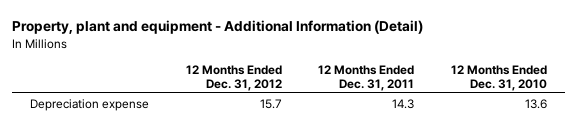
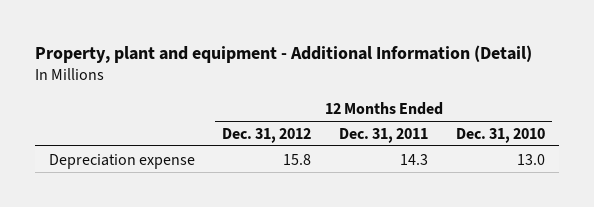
- Depreciation expense | 15.7 | 14.3 | 13.6
+ Depreciation expense | 15.8 | 14.3 | 13.0

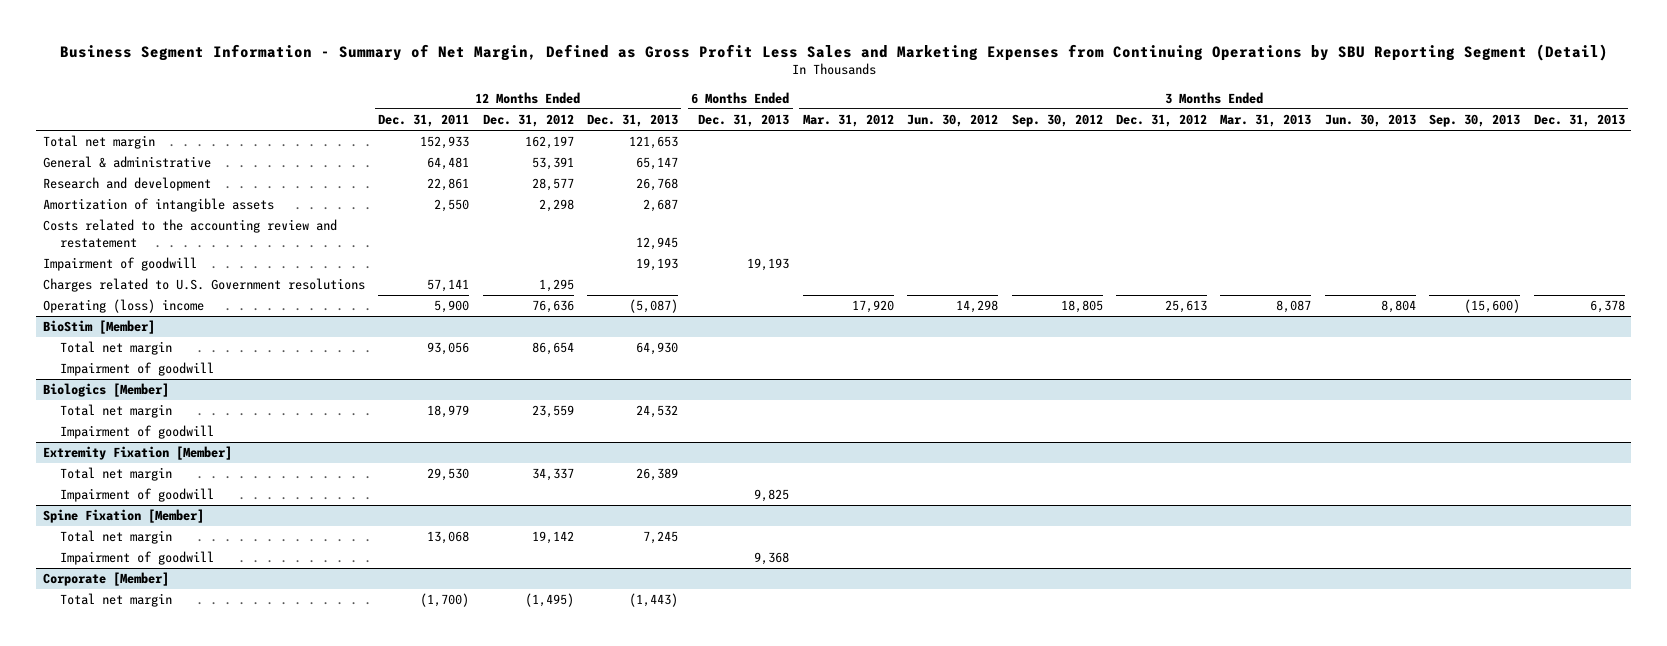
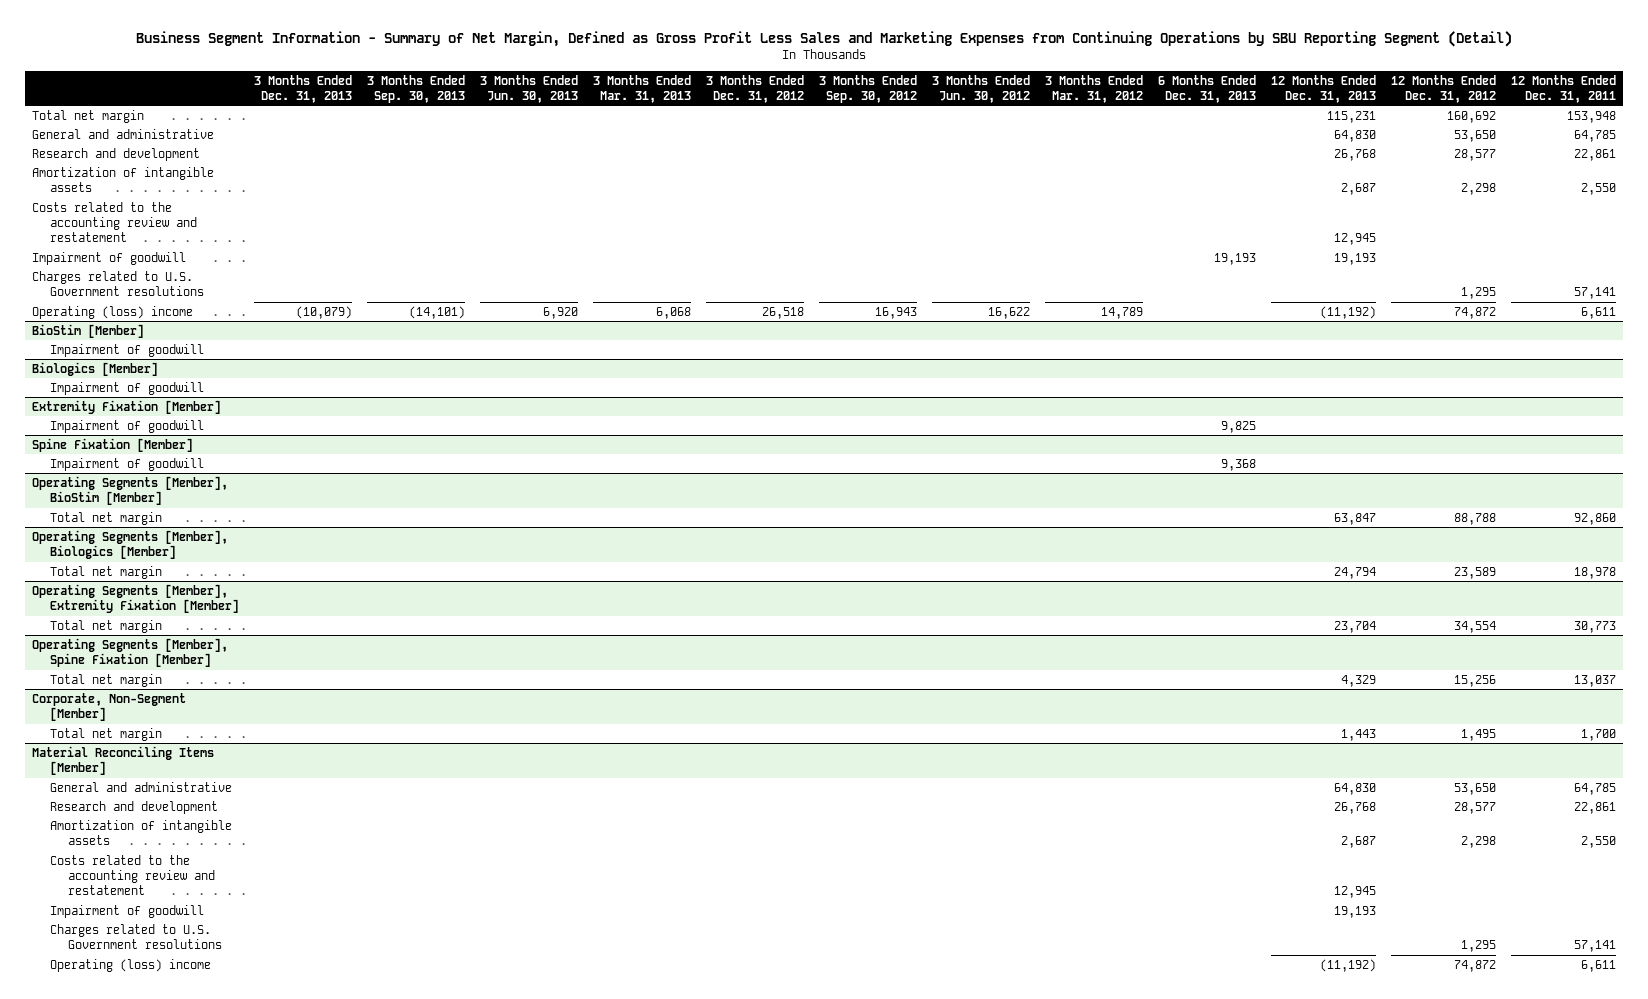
- | 12 Months Ended Dec. 31, 2011 | 12 Months Ended Dec. 31, 2012 | 12 Months Ended Dec. 31, 2013 | 6 Months Ended Dec. 31, 2013 | 3 Months Ended Mar. 31, 2012 | 3 Months Ended Jun. 30, 2012 | 3 Months Ended Sep. 30, 2012 | 3 Months Ended Dec. 31, 2012 | 3 Months Ended Mar. 31, 2013 | 3 Months Ended Jun. 30, 2013 | 3 Months Ended Sep. 30, 2013 | 3 Months Ended Dec. 31, 2013
+ | 3 Months Ended Dec. 31, 2013 | 3 Months Ended Sep. 30, 2013 | 3 Months Ended Jun. 30, 2013 | 3 Months Ended Mar. 31, 2013 | 3 Months Ended Dec. 31, 2012 | 3 Months Ended Sep. 30, 2012 | 3 Months Ended Jun. 30, 2012 | 3 Months Ended Mar. 31, 2012 | 6 Months Ended Dec. 31, 2013 | 12 Months Ended Dec. 31, 2013 | 12 Months Ended Dec. 31, 2012 | 12 Months Ended Dec. 31, 2011
- Total net margin | 152,933 | 162,197 | 121,653 | | | | | | | | |
- General & administrative | 64,481 | 53,391 | 65,147 | | | | | | | | |
+ Total net margin | | | | | | | | | | 115,231 | 160,692 | 153,948
+ General and administrative | | | | | | | | | | 64,830 | 53,650 | 64,785
- Operating (loss) income | 5,900 | 76,636 | (5,087) | | 17,920 | 14,298 | 18,805 | 25,613 | 8,087 | 8,804 | (15,600) | 6,378
+ Operating (loss) income | (10,079) | (14,101) | 6,920 | 6,068 | 26,518 | 16,943 | 16,622 | 14,789 | | (11,192) | 74,872 | 6,611
@ BioStim [Member]
- Total net margin | 93,056 | 86,654 | 64,930 | | | | | | | | |
@ Biologics [Member]
- Total net margin | 18,979 | 23,559 | 24,532 | | | | | | | | |
@ Extremity Fixation [Member]
- Total net margin | 29,530 | 34,337 | 26,389 | | | | | | | | |
@ Spine Fixation [Member]
- Total net margin | 13,068 | 19,142 | 7,245 | | | | | | | | |
- Corporate [Member]
- Total net margin | (1,700) | (1,495) | (1,443) | | | | | | | | |
+ Operating Segments [Member], BioStim [Member]
+ Total net margin | | | | | | | | | | 63,847 | 88,788 | 92,860
+ Operating Segments [Member], Biologics [Member]
+ Total net margin | | | | | | | | | | 24,794 | 23,589 | 18,978
+ Operating Segments [Member], Extremity Fixation [Member]
+ Total net margin | | | | | | | | | | 23,704 | 34,554 | 30,773
+ Operating Segments [Member], Spine Fixation [Member]
+ Total net margin | | | | | | | | | | 4,329 | 15,256 | 13,037
+ Corporate, Non-Segment [Member]
+ Total net margin | | | | | | | | | | 1,443 | 1,495 | 1,700
+ Material Reconciling Items [Member]
+ General and administrative | | | | | | | | | | 64,830 | 53,650 | 64,785
+ Research and development | | | | | | | | | | 26,768 | 28,577 | 22,861
+ Amortization of intangible assets | | | | | | | | | | 2,687 | 2,298 | 2,550
+ Costs related to the accounting review and restatement | | | | | | | | | | 12,945 | |
+ Impairment of goodwill | | | | | | | | | | 19,193 | |
+ Charges related to U.S. Government resolutions | | | | | | | | | | | 1,295 | 57,141
+ Operating (loss) income | | | | | | | | | | (11,192) | 74,872 | 6,611

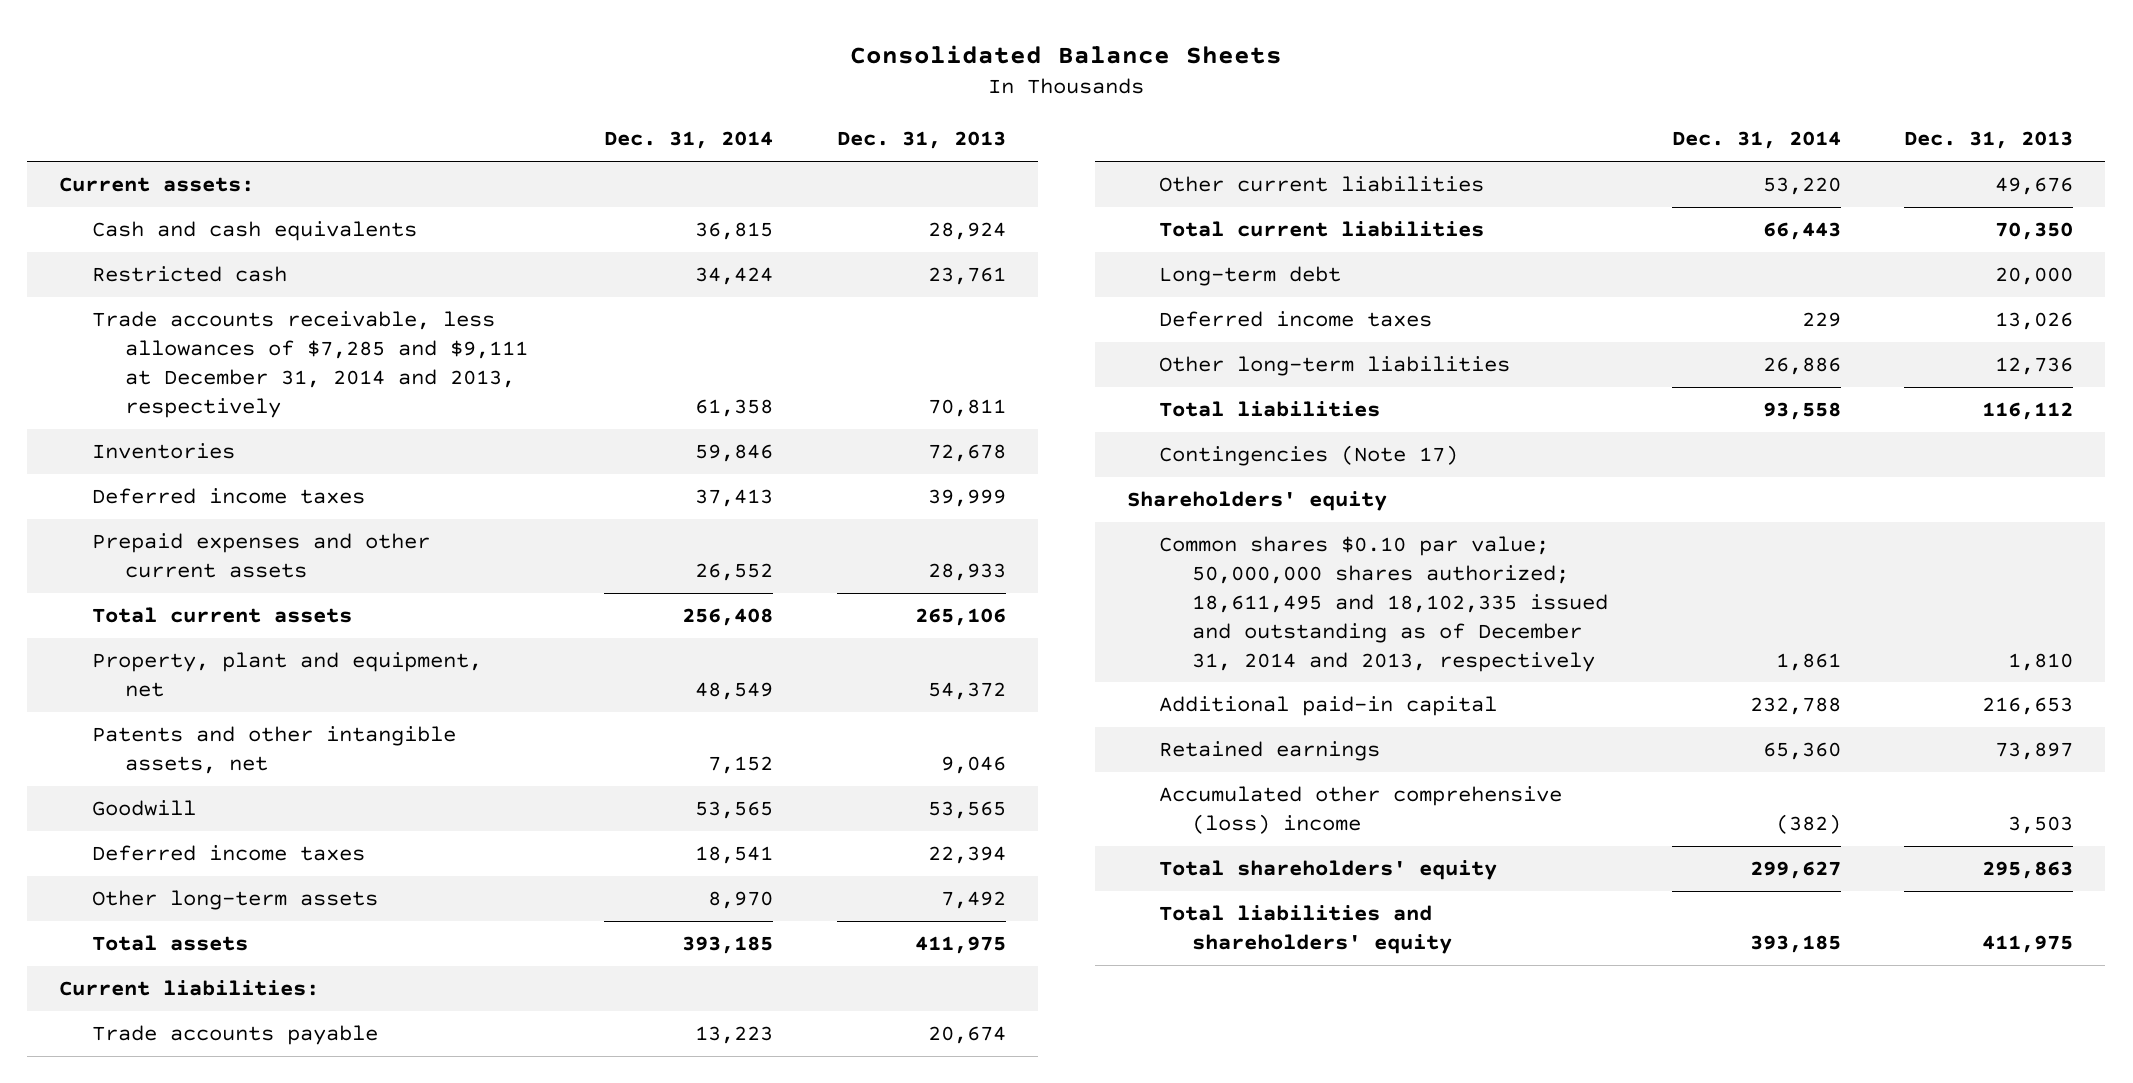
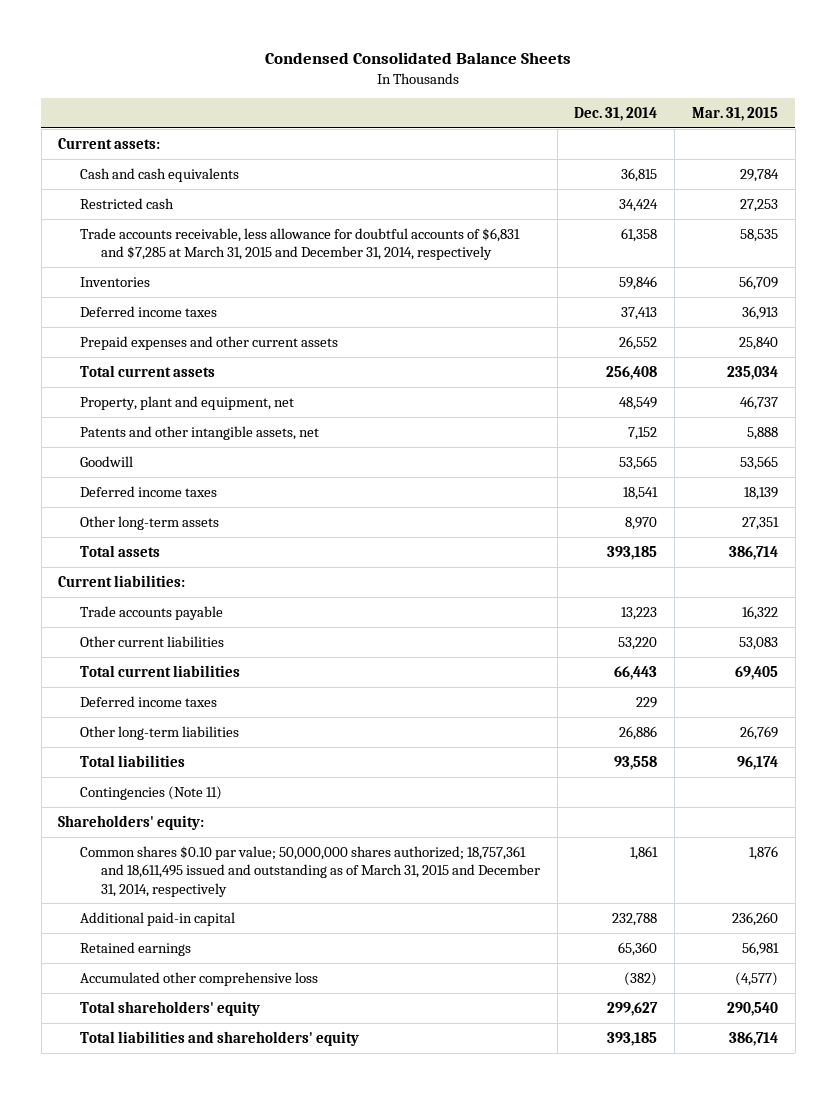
- Consolidated Balance Sheets
+ Condensed Consolidated Balance Sheets
- | Dec. 31, 2014 | Dec. 31, 2013
+ | Dec. 31, 2014 | Mar. 31, 2015
- Trade accounts receivable, less allowances of $7,285 and $9,111 at December 31, 2014 and 2013, respectively | 61,358 | 70,811
+ Trade accounts receivable, less allowance for doubtful accounts of $6,831 and $7,285 at March 31, 2015 and December 31, 2014, respectively | 61,358 | 58,535
- Long-term debt | | 20,000
- Contingencies (Note 17)
- Shareholders' equity
- Common shares $0.10 par value; 50,000,000 shares authorized; 18,611,495 and 18,102,335 issued and outstanding as of December 31, 2014 and 2013, respectively | 1,861 | 1,810
+ Contingencies (Note 11)
+ Shareholders' equity:
+ Common shares $0.10 par value; 50,000,000 shares authorized; 18,757,361 and 18,611,495 issued and outstanding as of March 31, 2015 and December 31, 2014, respectively | 1,861 | 1,876
- Accumulated other comprehensive (loss) income | (382) | 3,503
+ Accumulated other comprehensive loss | (382) | (4,577)

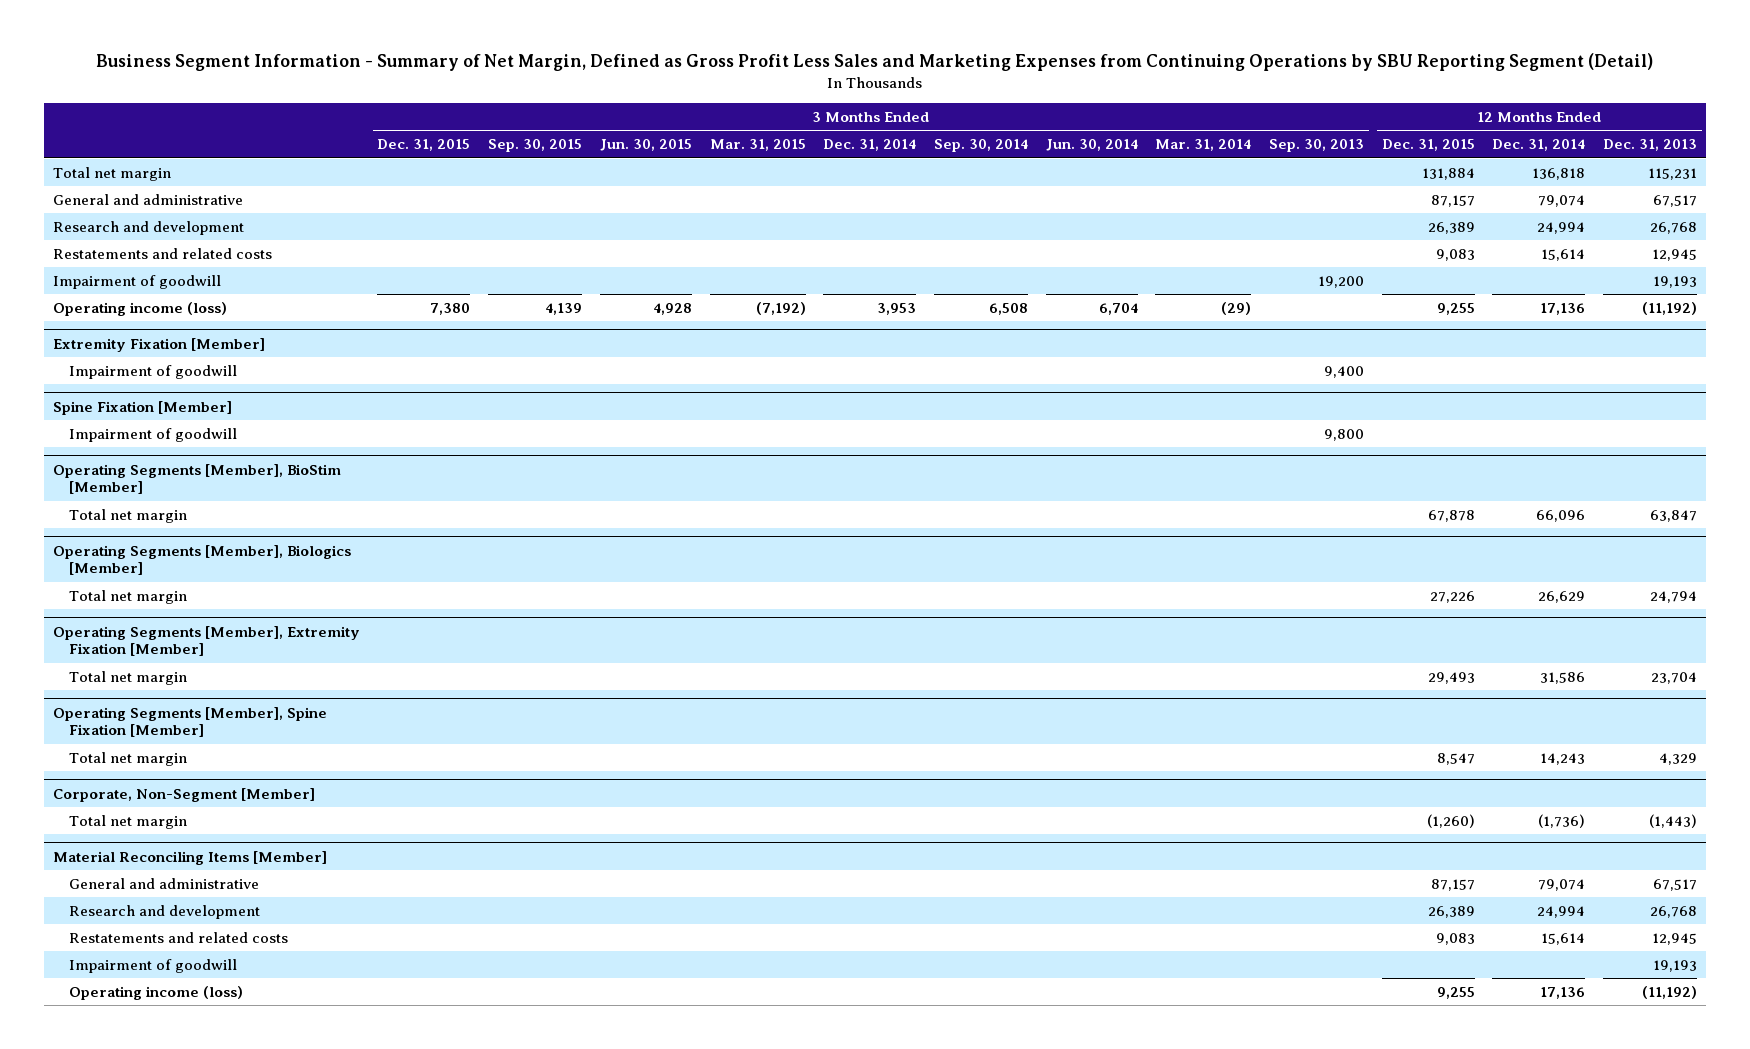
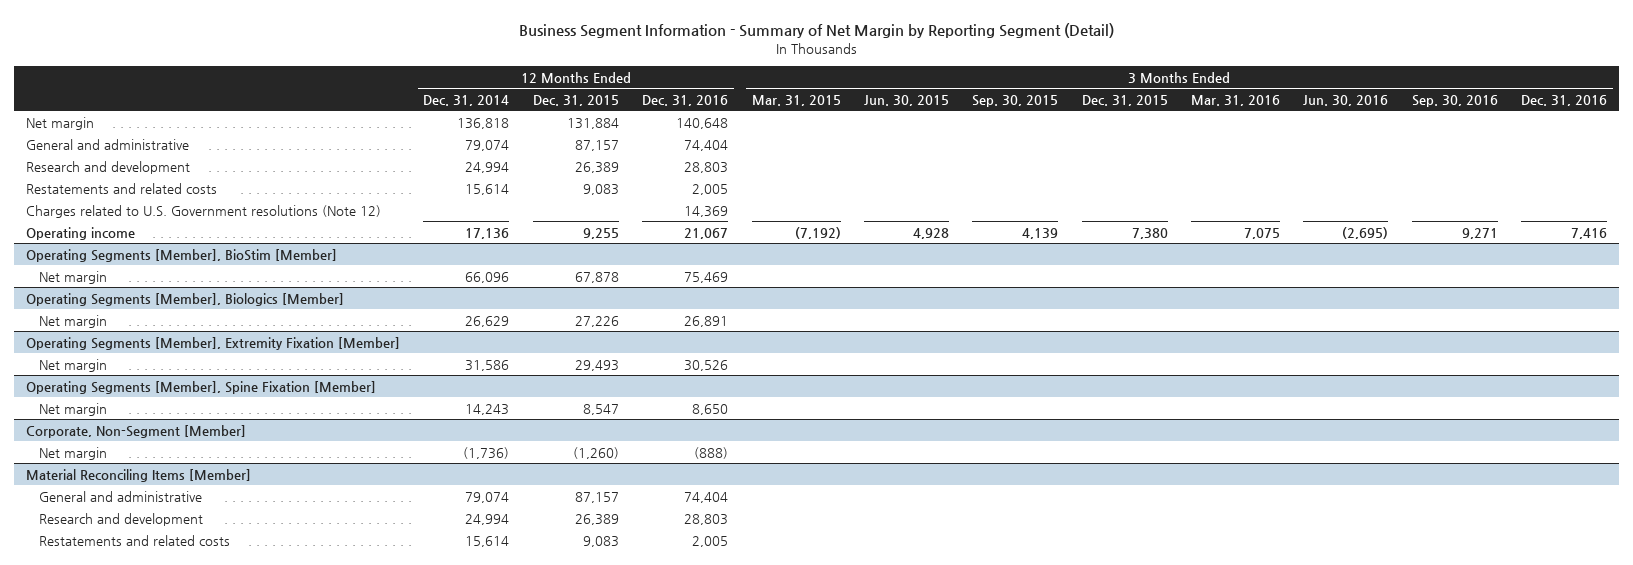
- Business Segment Information - Summary of Net Margin, Defined as Gross Profit Less Sales and Marketing Expenses from Continuing Operations by SBU Reporting Segment (Detail)
+ Business Segment Information - Summary of Net Margin by Reporting Segment (Detail)
- | 3 Months Ended Dec. 31, 2015 | 3 Months Ended Sep. 30, 2015 | 3 Months Ended Jun. 30, 2015 | 3 Months Ended Mar. 31, 2015 | 3 Months Ended Dec. 31, 2014 | 3 Months Ended Sep. 30, 2014 | 3 Months Ended Jun. 30, 2014 | 3 Months Ended Mar. 31, 2014 | 3 Months Ended Sep. 30, 2013 | 12 Months Ended Dec. 31, 2015 | 12 Months Ended Dec. 31, 2014 | 12 Months Ended Dec. 31, 2013
+ | 12 Months Ended Dec. 31, 2014 | 12 Months Ended Dec. 31, 2015 | 12 Months Ended Dec. 31, 2016 | 3 Months Ended Mar. 31, 2015 | 3 Months Ended Jun. 30, 2015 | 3 Months Ended Sep. 30, 2015 | 3 Months Ended Dec. 31, 2015 | 3 Months Ended Mar. 31, 2016 | 3 Months Ended Jun. 30, 2016 | 3 Months Ended Sep. 30, 2016 | 3 Months Ended Dec. 31, 2016
- Total net margin | | | | | | | | | | 131,884 | 136,818 | 115,231
+ Net margin | 136,818 | 131,884 | 140,648 | | | | | | | |
- Impairment of goodwill | | | | | | | | | 19,200 | | | 19,193
- Operating income (loss) | 7,380 | 4,139 | 4,928 | (7,192) | 3,953 | 6,508 | 6,704 | (29) | | 9,255 | 17,136 | (11,192)
- Extremity Fixation [Member]
- Impairment of goodwill | | | | | | | | | 9,400 | | |
- Spine Fixation [Member]
- Impairment of goodwill | | | | | | | | | 9,800 | | |
+ Charges related to U.S. Government resolutions (Note 12) | | | 14,369 | | | | | | | |
+ Operating income | 17,136 | 9,255 | 21,067 | (7,192) | 4,928 | 4,139 | 7,380 | 7,075 | (2,695) | 9,271 | 7,416
@ Operating Segments [Member], BioStim [Member]
- Total net margin | | | | | | | | | | 67,878 | 66,096 | 63,847
+ Net margin | 66,096 | 67,878 | 75,469 | | | | | | | |
@ Operating Segments [Member], Biologics [Member]
- Total net margin | | | | | | | | | | 27,226 | 26,629 | 24,794
+ Net margin | 26,629 | 27,226 | 26,891 | | | | | | | |
@ Operating Segments [Member], Extremity Fixation [Member]
- Total net margin | | | | | | | | | | 29,493 | 31,586 | 23,704
+ Net margin | 31,586 | 29,493 | 30,526 | | | | | | | |
@ Operating Segments [Member], Spine Fixation [Member]
- Total net margin | | | | | | | | | | 8,547 | 14,243 | 4,329
+ Net margin | 14,243 | 8,547 | 8,650 | | | | | | | |
@ Corporate, Non-Segment [Member]
- Total net margin | | | | | | | | | | (1,260) | (1,736) | (1,443)
+ Net margin | (1,736) | (1,260) | (888) | | | | | | | |
@ Material Reconciling Items [Member]
- Impairment of goodwill | | | | | | | | | | | | 19,193
- Operating income (loss) | | | | | | | | | | 9,255 | 17,136 | (11,192)

